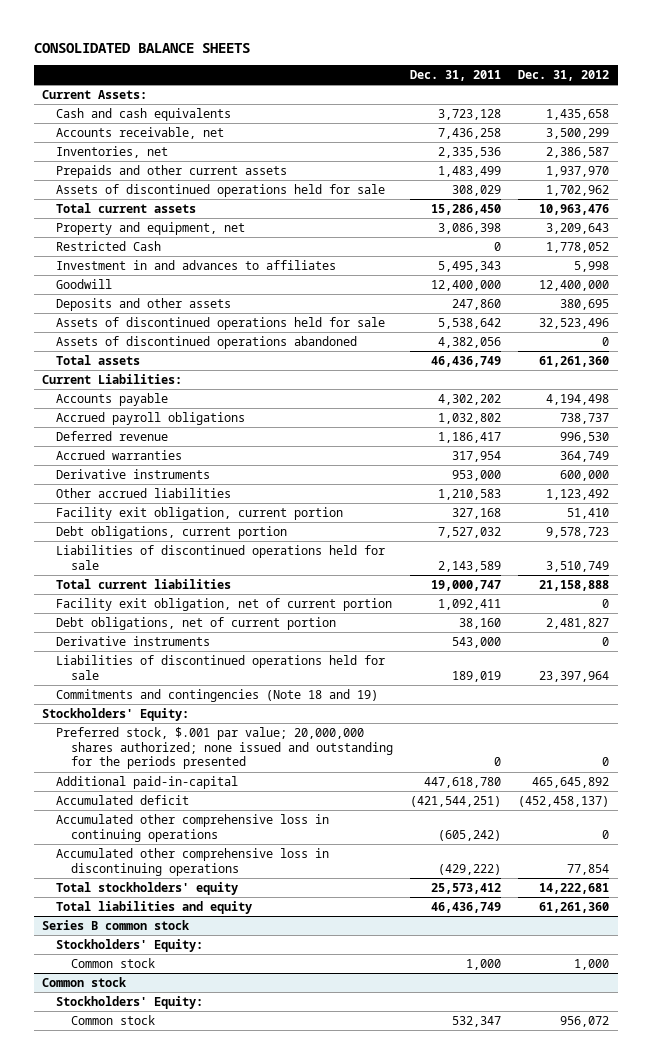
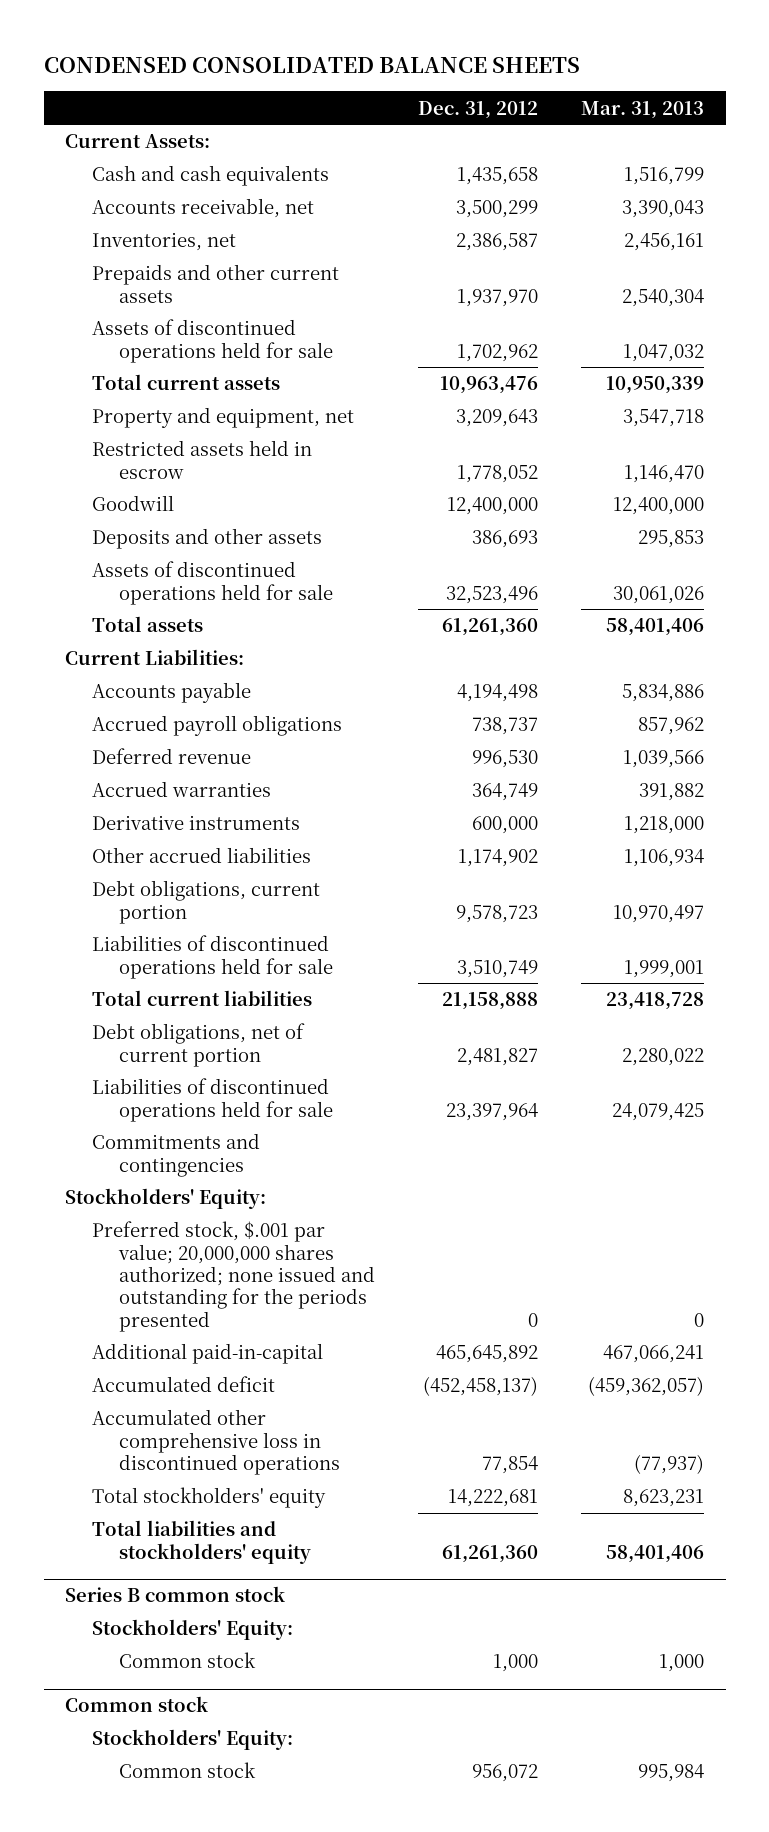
- CONSOLIDATED BALANCE SHEETS
+ CONDENSED CONSOLIDATED BALANCE SHEETS
- | Dec. 31, 2011 | Dec. 31, 2012
+ | Dec. 31, 2012 | Mar. 31, 2013
- Restricted Cash | 0 | 1,778,052
- Investment in and advances to affiliates | 5,495,343 | 5,998
+ Restricted assets held in escrow | 1,778,052 | 1,146,470
- Deposits and other assets | 247,860 | 380,695
+ Deposits and other assets | 386,693 | 295,853
- Assets of discontinued operations abandoned | 4,382,056 | 0
- Other accrued liabilities | 1,210,583 | 1,123,492
- Facility exit obligation, current portion | 327,168 | 51,410
+ Other accrued liabilities | 1,174,902 | 1,106,934
- Facility exit obligation, net of current portion | 1,092,411 | 0
- Derivative instruments | 543,000 | 0
- Commitments and contingencies (Note 18 and 19)
+ Commitments and contingencies
- Accumulated other comprehensive loss in continuing operations | (605,242) | 0
- Accumulated other comprehensive loss in discontinuing operations | (429,222) | 77,854
+ Accumulated other comprehensive loss in discontinued operations | 77,854 | (77,937)
- Total liabilities and equity | 46,436,749 | 61,261,360
+ Total liabilities and stockholders' equity | 61,261,360 | 58,401,406

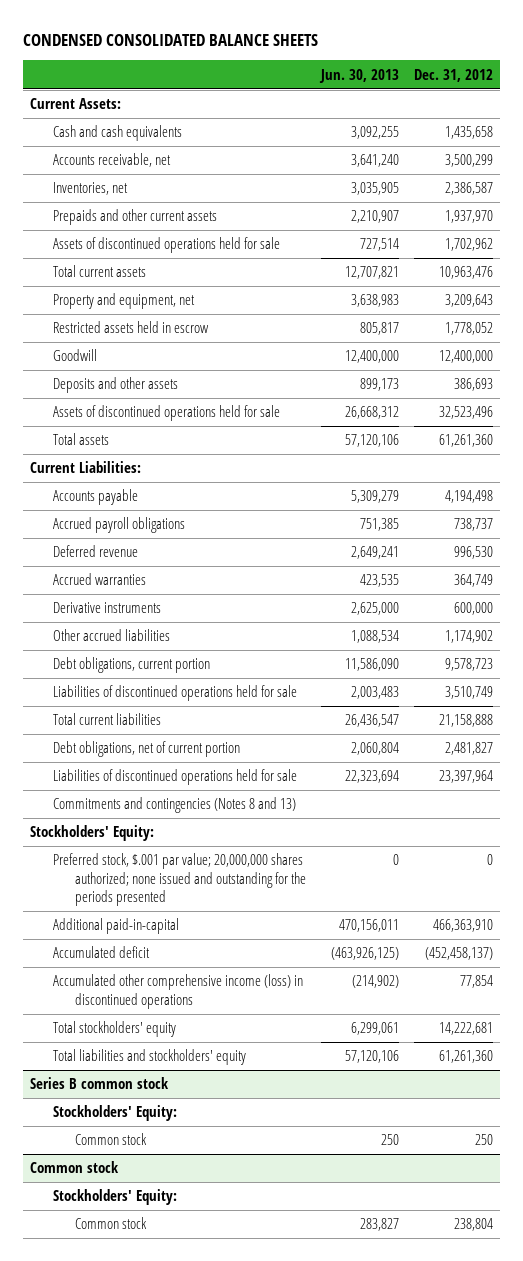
- | Dec. 31, 2012 | Mar. 31, 2013
+ | Jun. 30, 2013 | Dec. 31, 2012
- Commitments and contingencies
+ Commitments and contingencies (Notes 8 and 13)
- Additional paid-in-capital | 465,645,892 | 467,066,241
+ Additional paid-in-capital | 470,156,011 | 466,363,910
- Accumulated other comprehensive loss in discontinued operations | 77,854 | (77,937)
+ Accumulated other comprehensive income (loss) in discontinued operations | (214,902) | 77,854
@ Series B common stock
- Common stock | 1,000 | 1,000
+ Common stock | 250 | 250
@ Common stock
- Common stock | 956,072 | 995,984
+ Common stock | 283,827 | 238,804

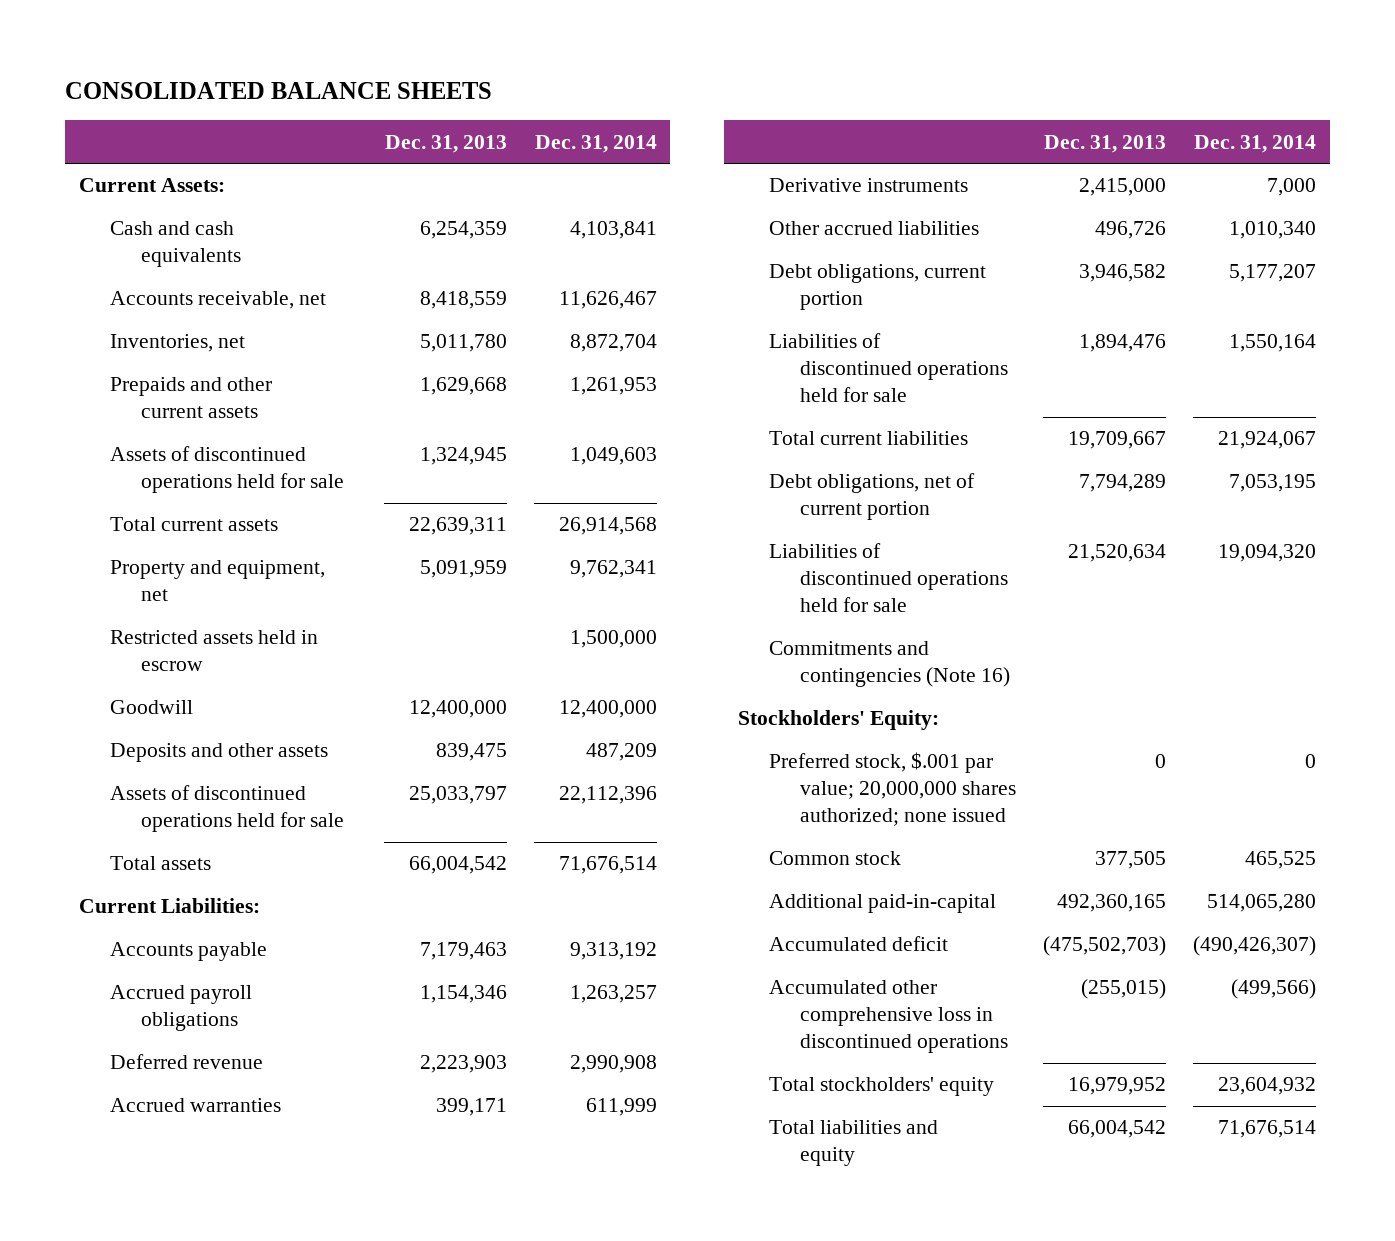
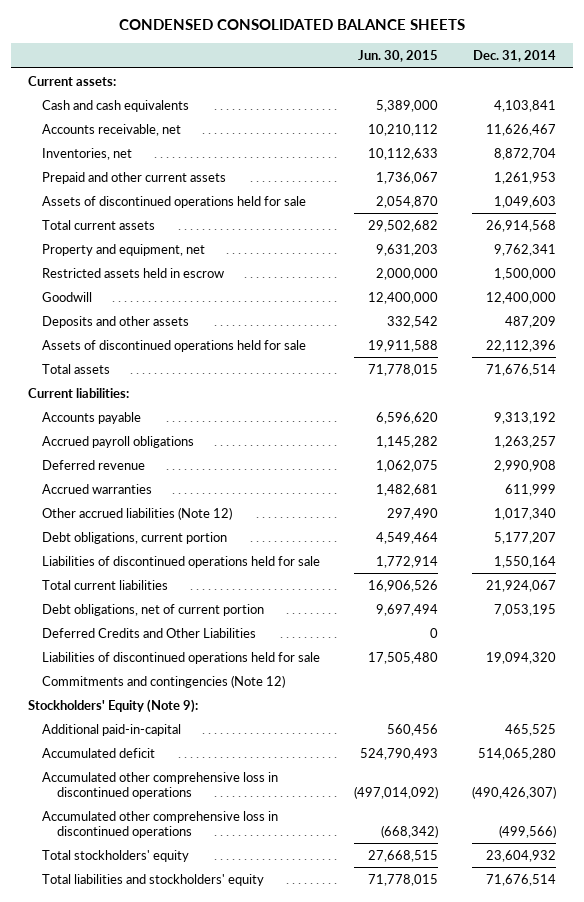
- CONSOLIDATED BALANCE SHEETS
+ CONDENSED CONSOLIDATED BALANCE SHEETS
- | Dec. 31, 2013 | Dec. 31, 2014
+ | Jun. 30, 2015 | Dec. 31, 2014
- Current Assets:
+ Current assets:
- Prepaids and other current assets | 1,629,668 | 1,261,953
+ Prepaid and other current assets | 1,736,067 | 1,261,953
- Current Liabilities:
+ Current liabilities:
- Derivative instruments | 2,415,000 | 7,000
- Other accrued liabilities | 496,726 | 1,010,340
+ Other accrued liabilities (Note 12) | 297,490 | 1,017,340
+ Deferred Credits and Other Liabilities | 0 |
- Commitments and contingencies (Note 16)
- Stockholders' Equity:
- Preferred stock, $.001 par value; 20,000,000 shares authorized; none issued | 0 | 0
- Common stock | 377,505 | 465,525
- Additional paid-in-capital | 492,360,165 | 514,065,280
- Accumulated deficit | (475,502,703) | (490,426,307)
+ Commitments and contingencies (Note 12)
+ Stockholders' Equity (Note 9):
+ Additional paid-in-capital | 560,456 | 465,525
+ Accumulated deficit | 524,790,493 | 514,065,280
+ Accumulated other comprehensive loss in discontinued operations | (497,014,092) | (490,426,307)
- Total liabilities and equity | 66,004,542 | 71,676,514
+ Total liabilities and stockholders' equity | 71,778,015 | 71,676,514

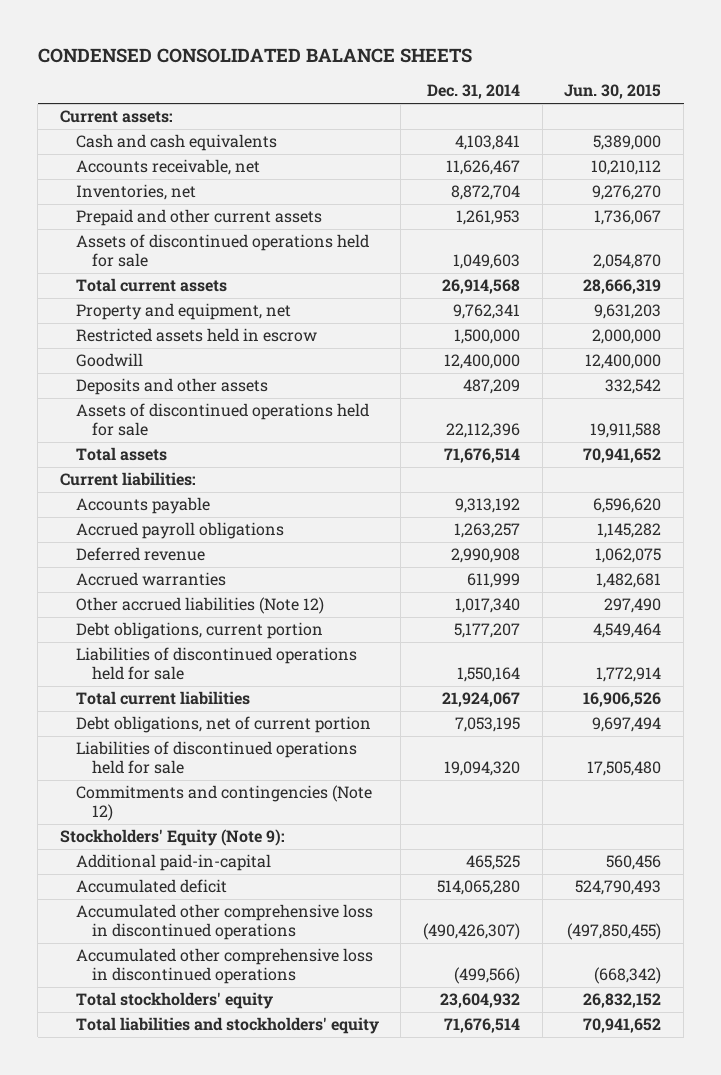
- | Jun. 30, 2015 | Dec. 31, 2014
+ | Dec. 31, 2014 | Jun. 30, 2015
- Inventories, net | 10,112,633 | 8,872,704
+ Inventories, net | 8,872,704 | 9,276,270
- Total current assets | 29,502,682 | 26,914,568
+ Total current assets | 26,914,568 | 28,666,319
- Total assets | 71,778,015 | 71,676,514
+ Total assets | 71,676,514 | 70,941,652
- Deferred Credits and Other Liabilities | 0 |
- Accumulated other comprehensive loss in discontinued operations | (497,014,092) | (490,426,307)
+ Accumulated other comprehensive loss in discontinued operations | (490,426,307) | (497,850,455)
- Total stockholders' equity | 27,668,515 | 23,604,932
- Total liabilities and stockholders' equity | 71,778,015 | 71,676,514
+ Total stockholders' equity | 23,604,932 | 26,832,152
+ Total liabilities and stockholders' equity | 71,676,514 | 70,941,652

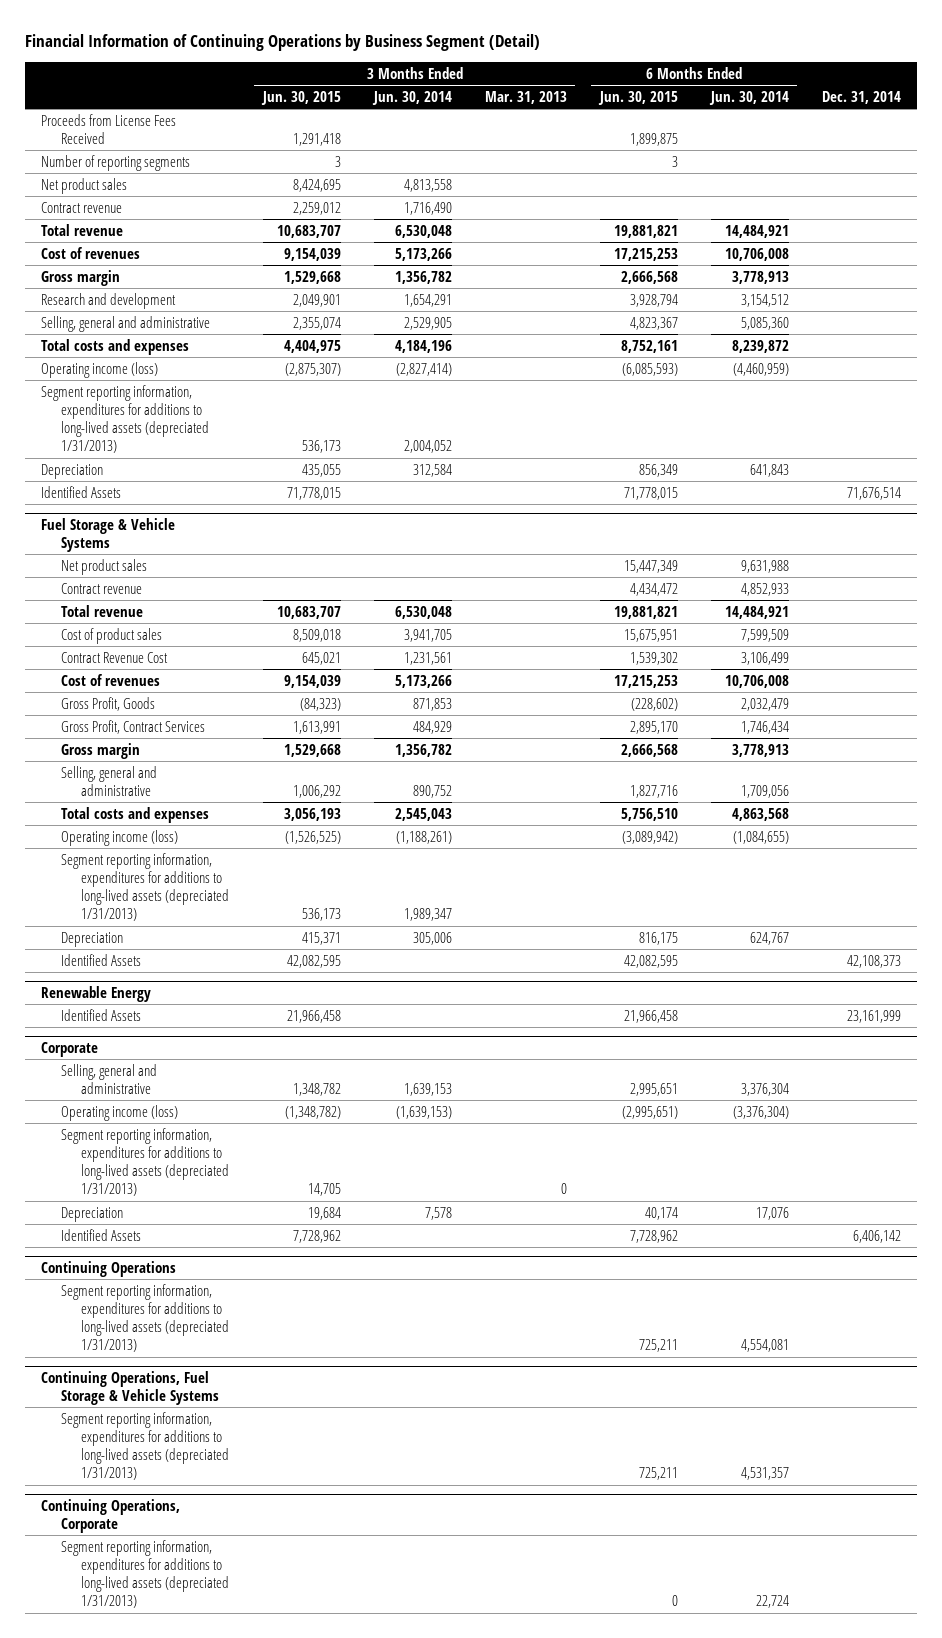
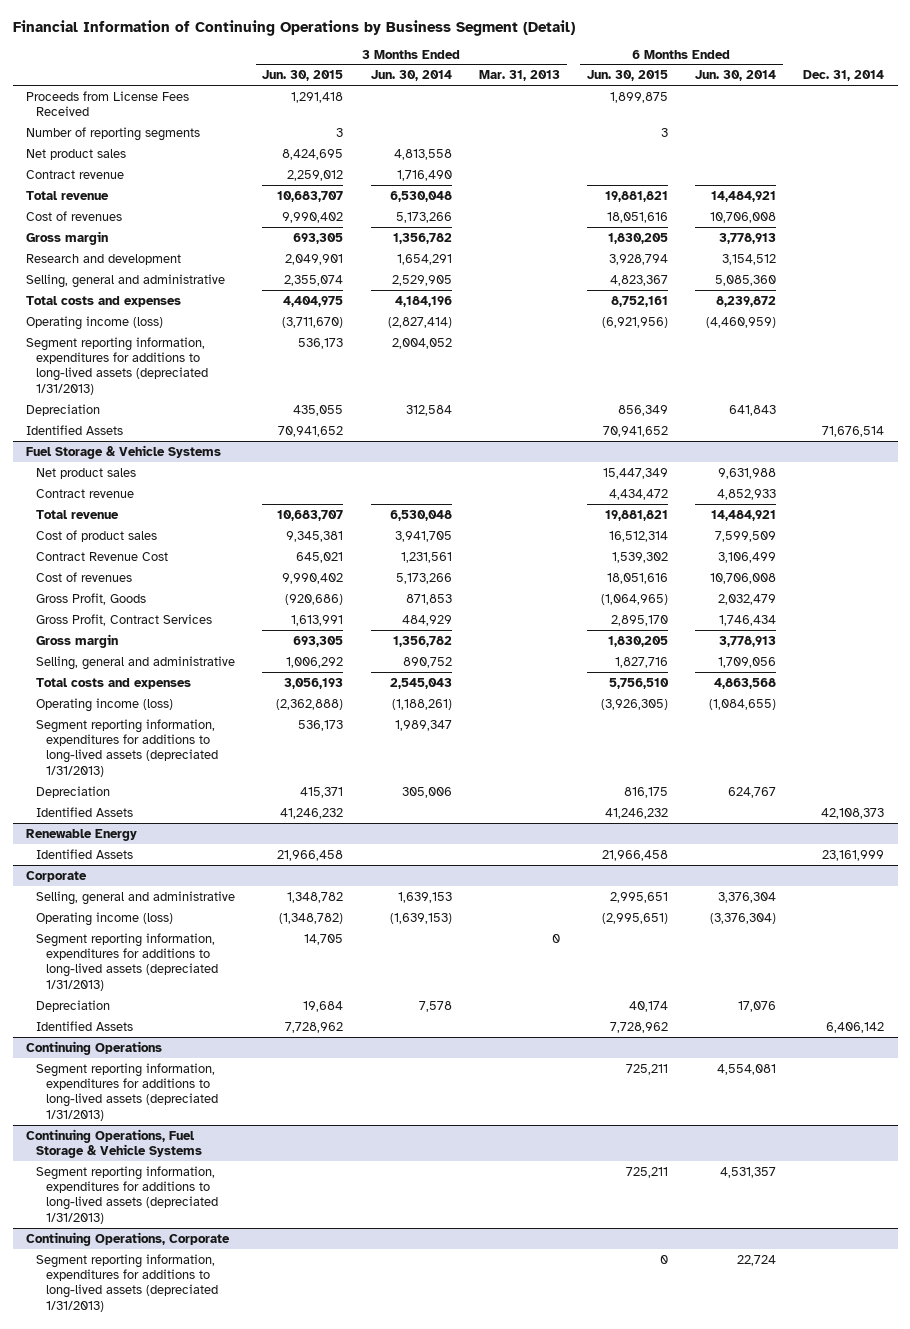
- Cost of revenues | 9,154,039 | 5,173,266 | | 17,215,253 | 10,706,008 |
- Gross margin | 1,529,668 | 1,356,782 | | 2,666,568 | 3,778,913 |
+ Cost of revenues | 9,990,402 | 5,173,266 | | 18,051,616 | 10,706,008 |
+ Gross margin | 693,305 | 1,356,782 | | 1,830,205 | 3,778,913 |
- Operating income (loss) | (2,875,307) | (2,827,414) | | (6,085,593) | (4,460,959) |
+ Operating income (loss) | (3,711,670) | (2,827,414) | | (6,921,956) | (4,460,959) |
- Identified Assets | 71,778,015 | | | 71,778,015 | | 71,676,514
+ Identified Assets | 70,941,652 | | | 70,941,652 | | 71,676,514
@ Fuel Storage & Vehicle Systems
- Cost of product sales | 8,509,018 | 3,941,705 | | 15,675,951 | 7,599,509 |
+ Cost of product sales | 9,345,381 | 3,941,705 | | 16,512,314 | 7,599,509 |
- Cost of revenues | 9,154,039 | 5,173,266 | | 17,215,253 | 10,706,008 |
- Gross Profit, Goods | (84,323) | 871,853 | | (228,602) | 2,032,479 |
+ Cost of revenues | 9,990,402 | 5,173,266 | | 18,051,616 | 10,706,008 |
+ Gross Profit, Goods | (920,686) | 871,853 | | (1,064,965) | 2,032,479 |
- Gross margin | 1,529,668 | 1,356,782 | | 2,666,568 | 3,778,913 |
+ Gross margin | 693,305 | 1,356,782 | | 1,830,205 | 3,778,913 |
- Operating income (loss) | (1,526,525) | (1,188,261) | | (3,089,942) | (1,084,655) |
+ Operating income (loss) | (2,362,888) | (1,188,261) | | (3,926,305) | (1,084,655) |
- Identified Assets | 42,082,595 | | | 42,082,595 | | 42,108,373
+ Identified Assets | 41,246,232 | | | 41,246,232 | | 42,108,373

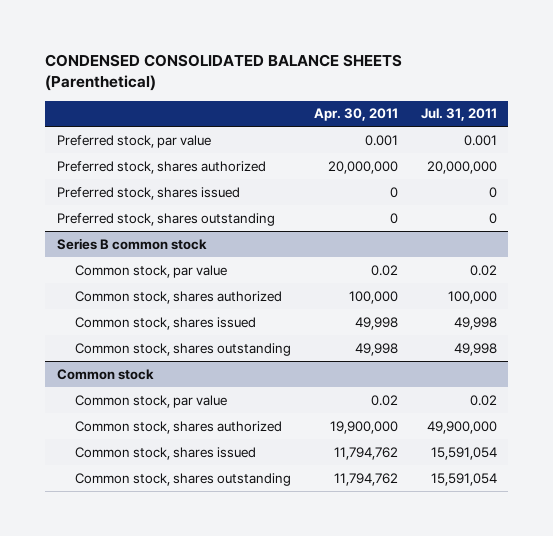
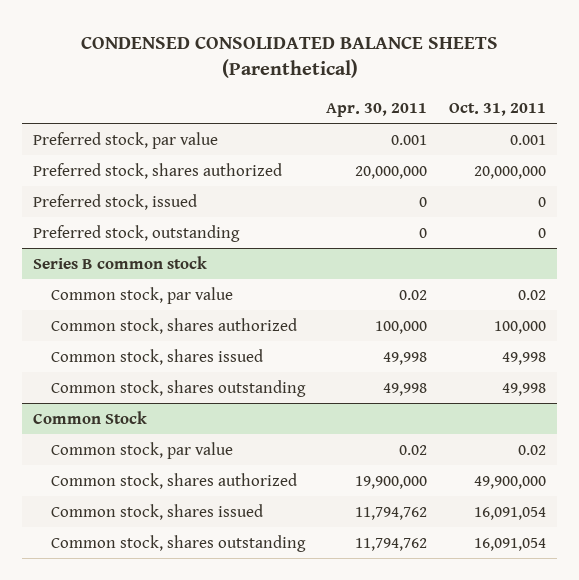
- | Apr. 30, 2011 | Jul. 31, 2011
+ | Apr. 30, 2011 | Oct. 31, 2011
- Preferred stock, shares issued | 0 | 0
- Preferred stock, shares outstanding | 0 | 0
+ Preferred stock, issued | 0 | 0
+ Preferred stock, outstanding | 0 | 0
- Common stock
+ Common Stock

